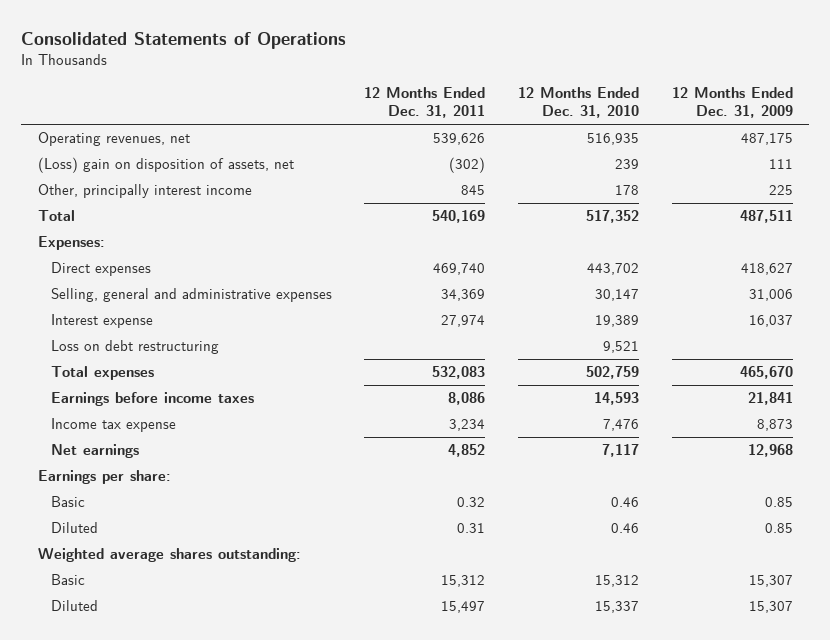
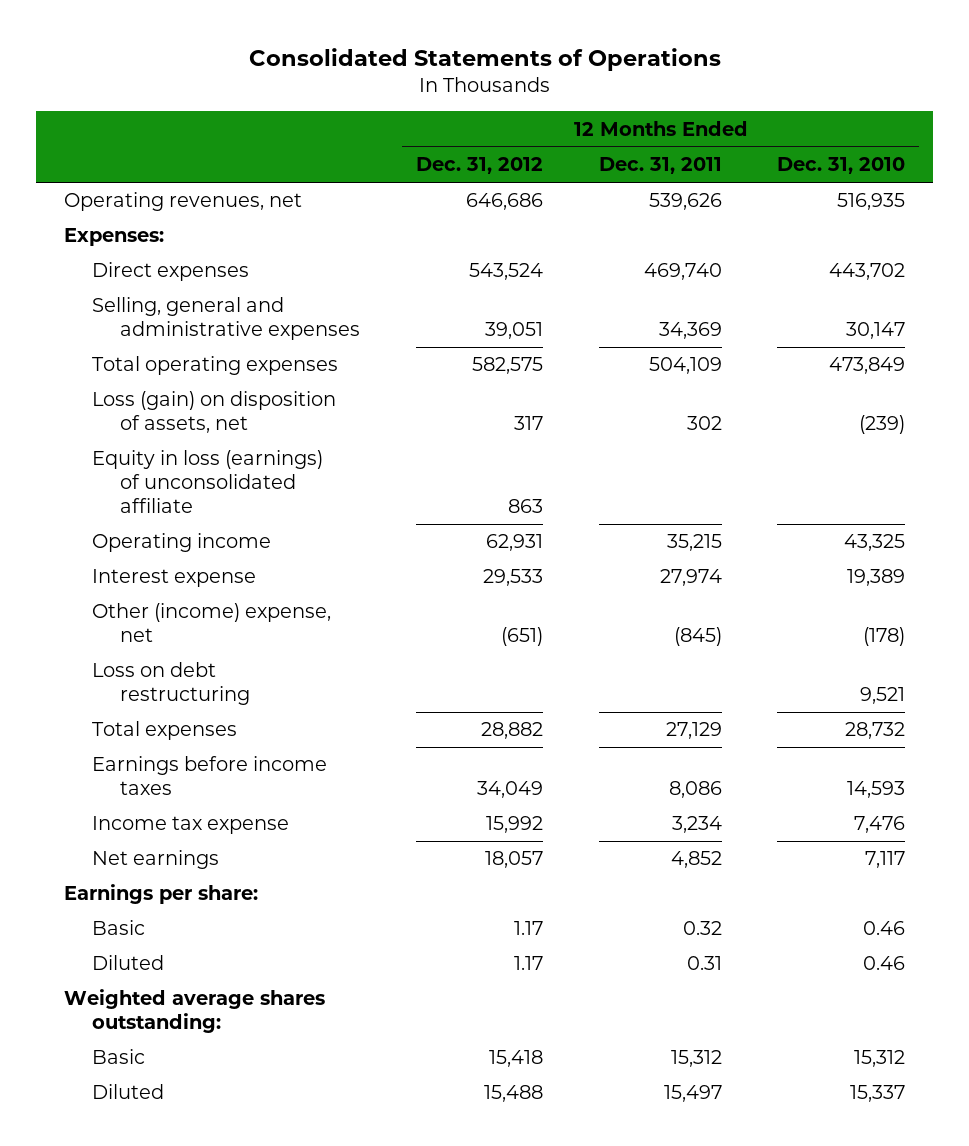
- | 12 Months Ended Dec. 31, 2011 | 12 Months Ended Dec. 31, 2010 | 12 Months Ended Dec. 31, 2009
+ | 12 Months Ended Dec. 31, 2012 | 12 Months Ended Dec. 31, 2011 | 12 Months Ended Dec. 31, 2010
- (Loss) gain on disposition of assets, net | (302) | 239 | 111
- Other, principally interest income | 845 | 178 | 225
- Total | 540,169 | 517,352 | 487,511
+ Total operating expenses | 582,575 | 504,109 | 473,849
+ Loss (gain) on disposition of assets, net | 317 | 302 | (239)
+ Equity in loss (earnings) of unconsolidated affiliate | 863 | |
+ Operating income | 62,931 | 35,215 | 43,325
+ Other (income) expense, net | (651) | (845) | (178)
- Total expenses | 532,083 | 502,759 | 465,670
+ Total expenses | 28,882 | 27,129 | 28,732

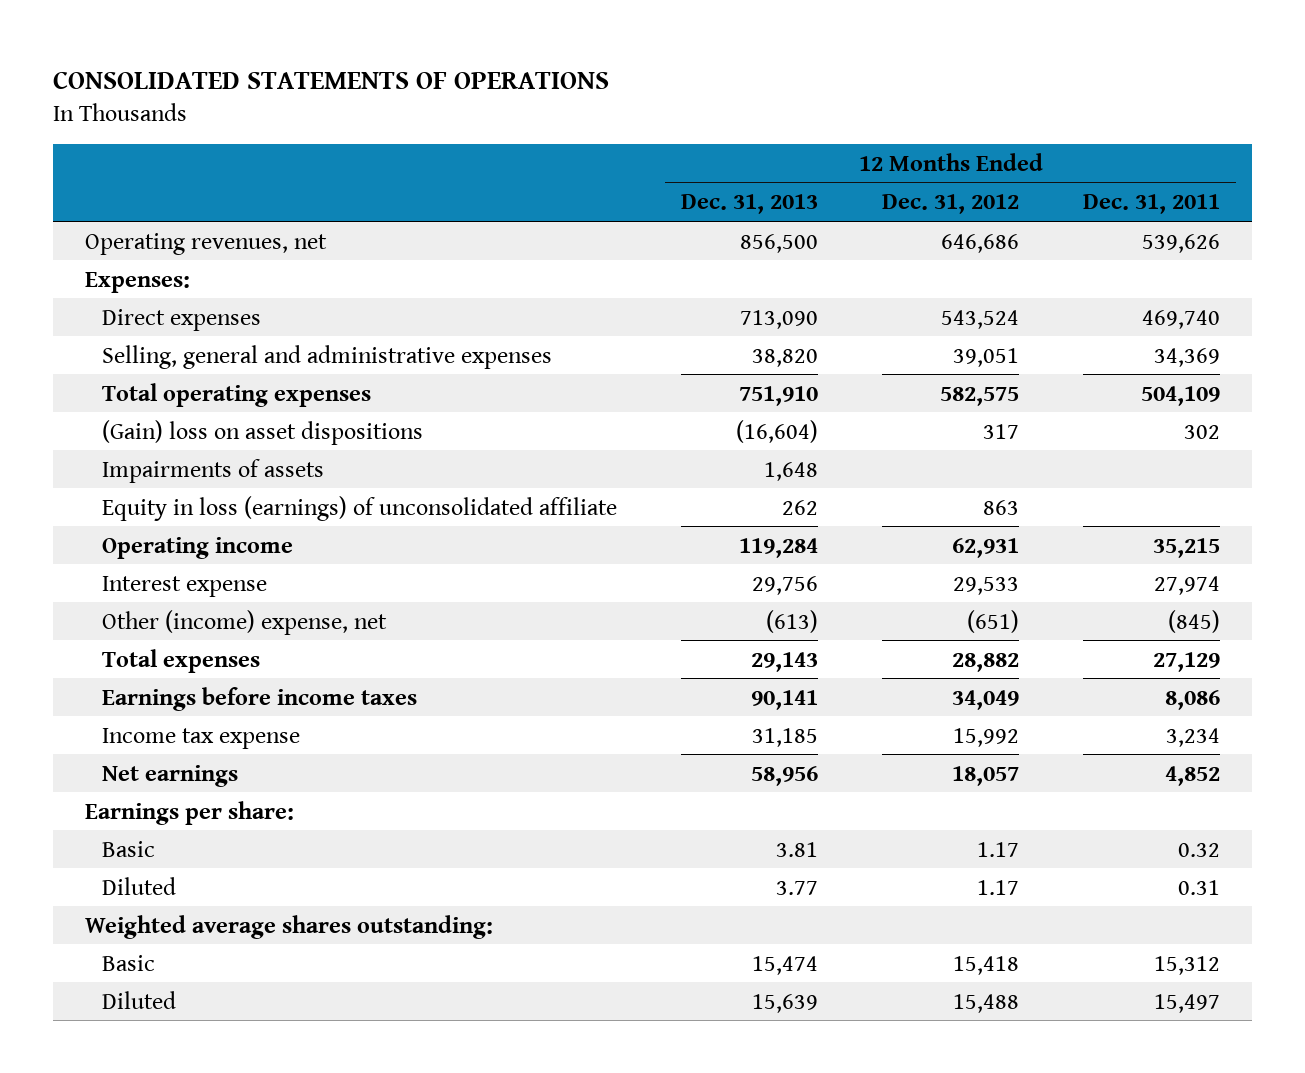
- Consolidated Statements of Operations
+ CONSOLIDATED STATEMENTS OF OPERATIONS
- | 12 Months Ended Dec. 31, 2012 | 12 Months Ended Dec. 31, 2011 | 12 Months Ended Dec. 31, 2010
+ | 12 Months Ended Dec. 31, 2013 | 12 Months Ended Dec. 31, 2012 | 12 Months Ended Dec. 31, 2011
- Loss (gain) on disposition of assets, net | 317 | 302 | (239)
+ (Gain) loss on asset dispositions | (16,604) | 317 | 302
+ Impairments of assets | 1,648 | |
- Loss on debt restructuring | | | 9,521

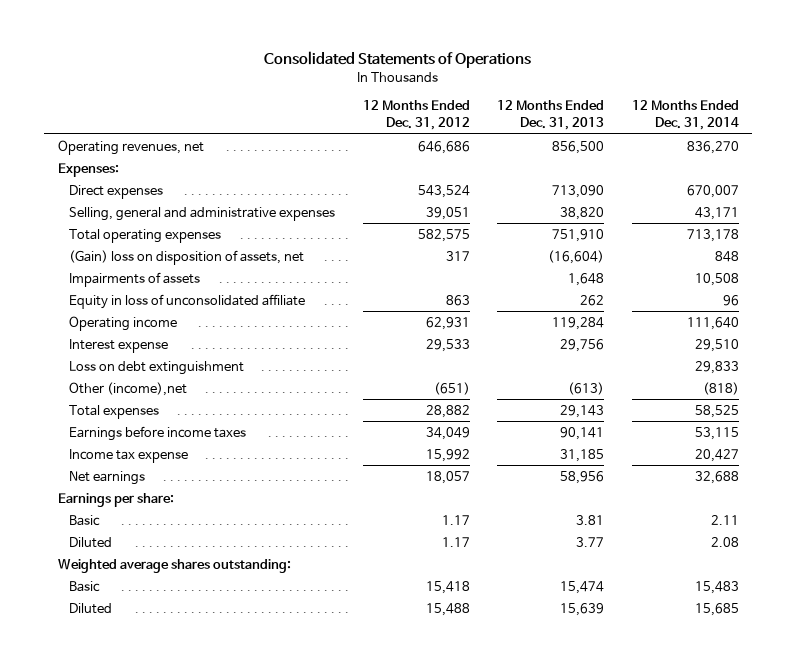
- CONSOLIDATED STATEMENTS OF OPERATIONS
+ Consolidated Statements of Operations
- | 12 Months Ended Dec. 31, 2013 | 12 Months Ended Dec. 31, 2012 | 12 Months Ended Dec. 31, 2011
+ | 12 Months Ended Dec. 31, 2012 | 12 Months Ended Dec. 31, 2013 | 12 Months Ended Dec. 31, 2014
- (Gain) loss on asset dispositions | (16,604) | 317 | 302
+ (Gain) loss on disposition of assets, net | 317 | (16,604) | 848
- Equity in loss (earnings) of unconsolidated affiliate | 262 | 863 |
+ Equity in loss of unconsolidated affiliate | 863 | 262 | 96
- Other (income) expense, net | (613) | (651) | (845)
+ Loss on debt extinguishment | | | 29,833
+ Other (income),net | (651) | (613) | (818)

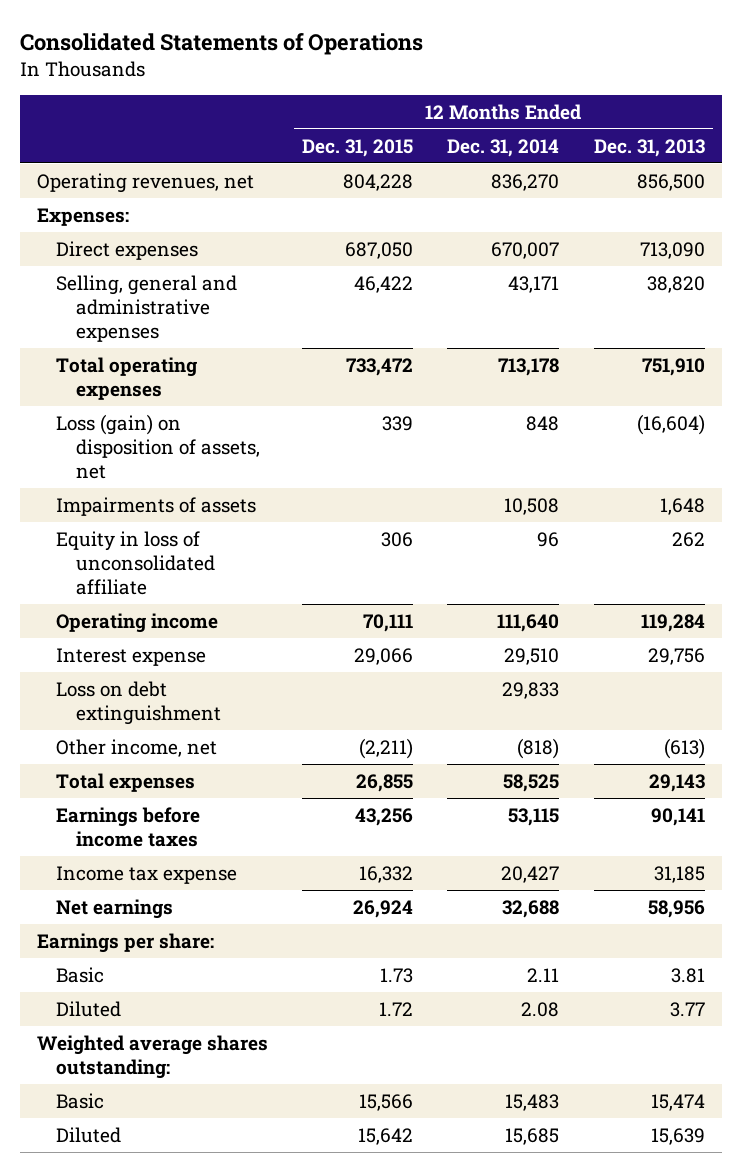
- | 12 Months Ended Dec. 31, 2012 | 12 Months Ended Dec. 31, 2013 | 12 Months Ended Dec. 31, 2014
+ | 12 Months Ended Dec. 31, 2015 | 12 Months Ended Dec. 31, 2014 | 12 Months Ended Dec. 31, 2013
- (Gain) loss on disposition of assets, net | 317 | (16,604) | 848
+ Loss (gain) on disposition of assets, net | 339 | 848 | (16,604)
- Other (income),net | (651) | (613) | (818)
+ Other income, net | (2,211) | (818) | (613)

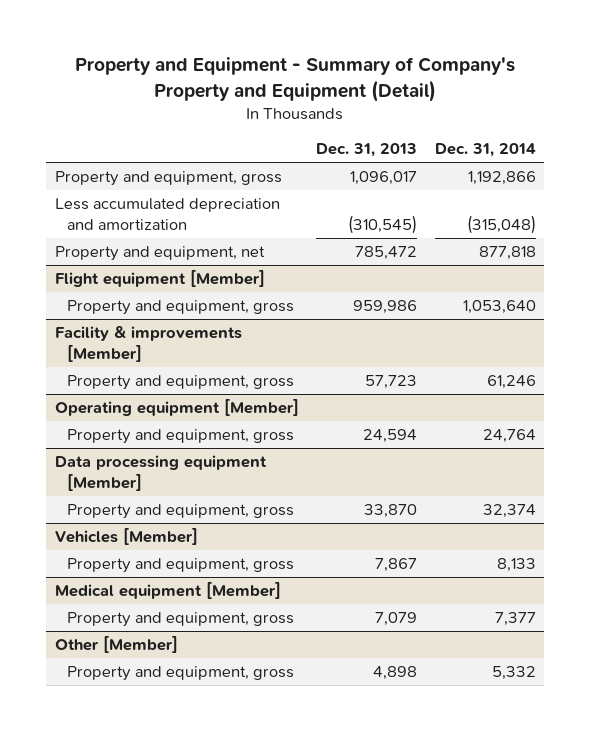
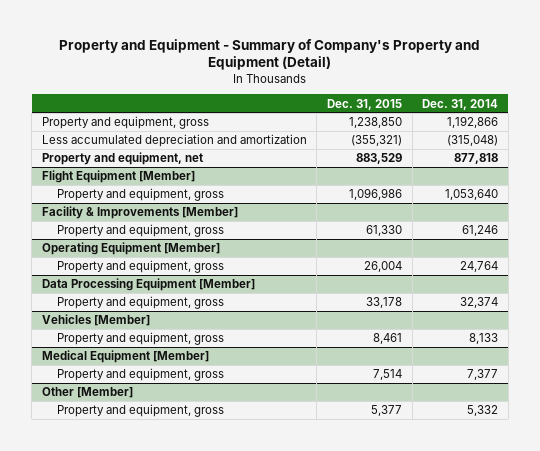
- | Dec. 31, 2013 | Dec. 31, 2014
+ | Dec. 31, 2015 | Dec. 31, 2014
- Flight equipment [Member]
+ Flight Equipment [Member]
- Facility & improvements [Member]
+ Facility & Improvements [Member]
- Operating equipment [Member]
+ Operating Equipment [Member]
- Data processing equipment [Member]
+ Data Processing Equipment [Member]
- Medical equipment [Member]
+ Medical Equipment [Member]

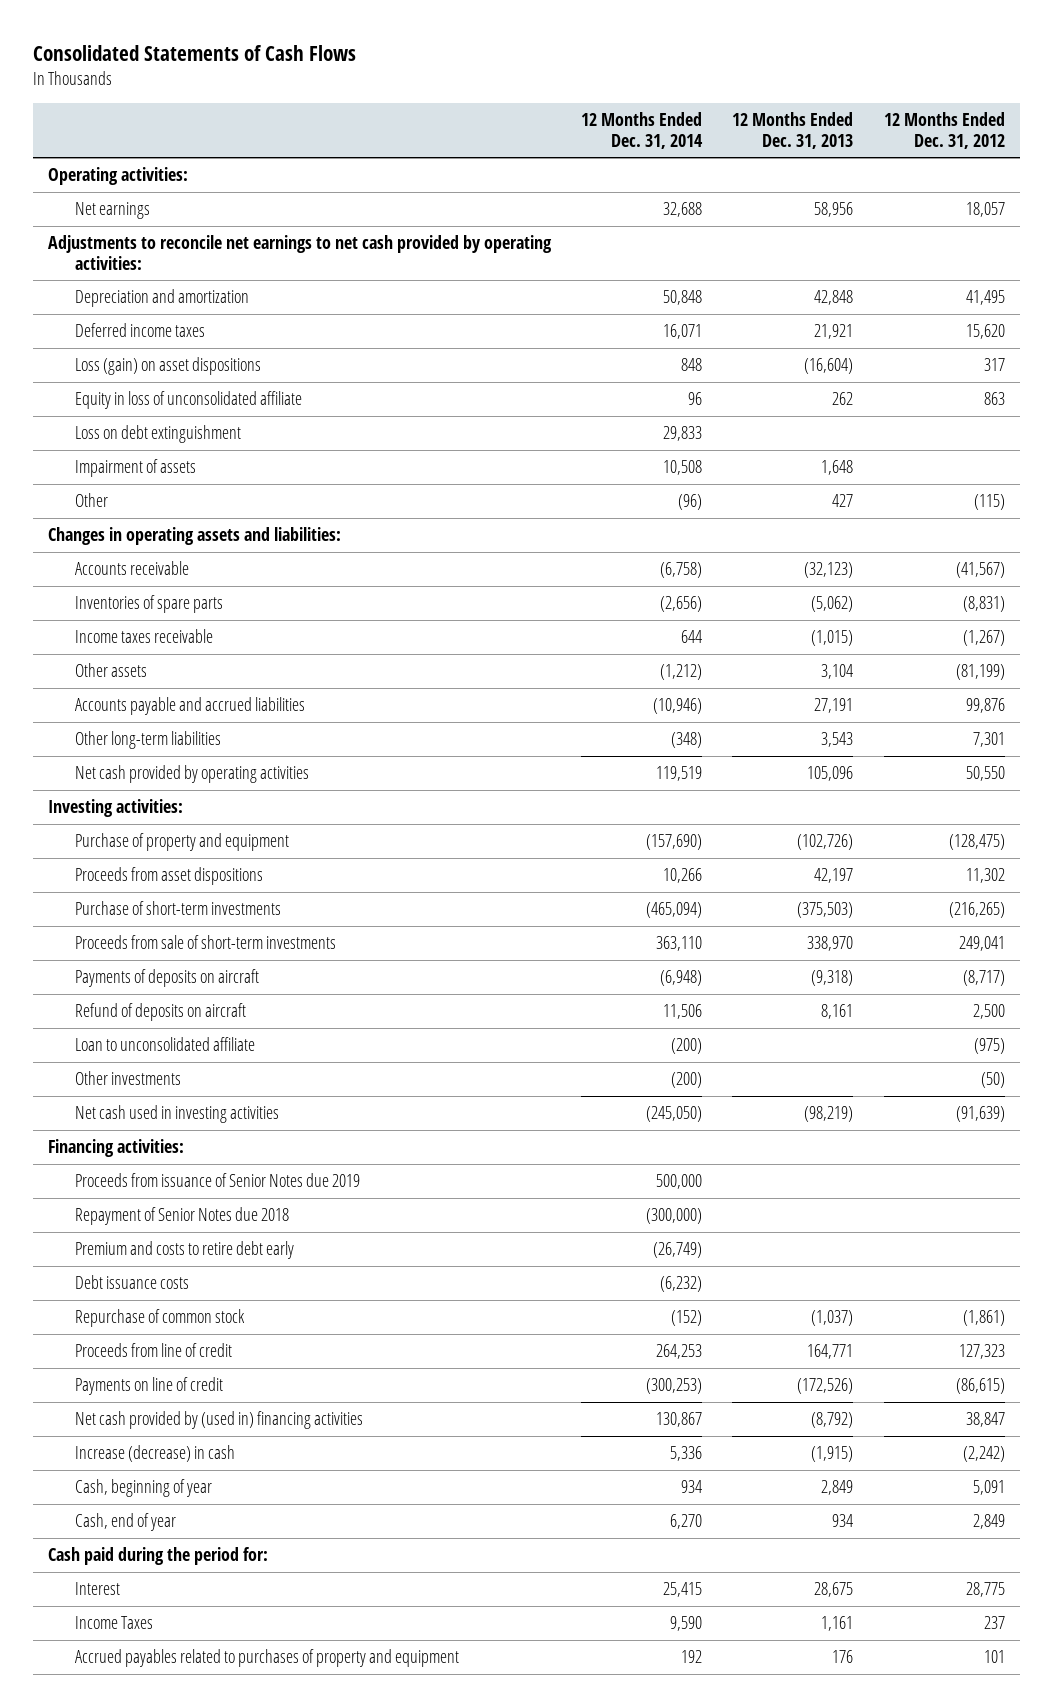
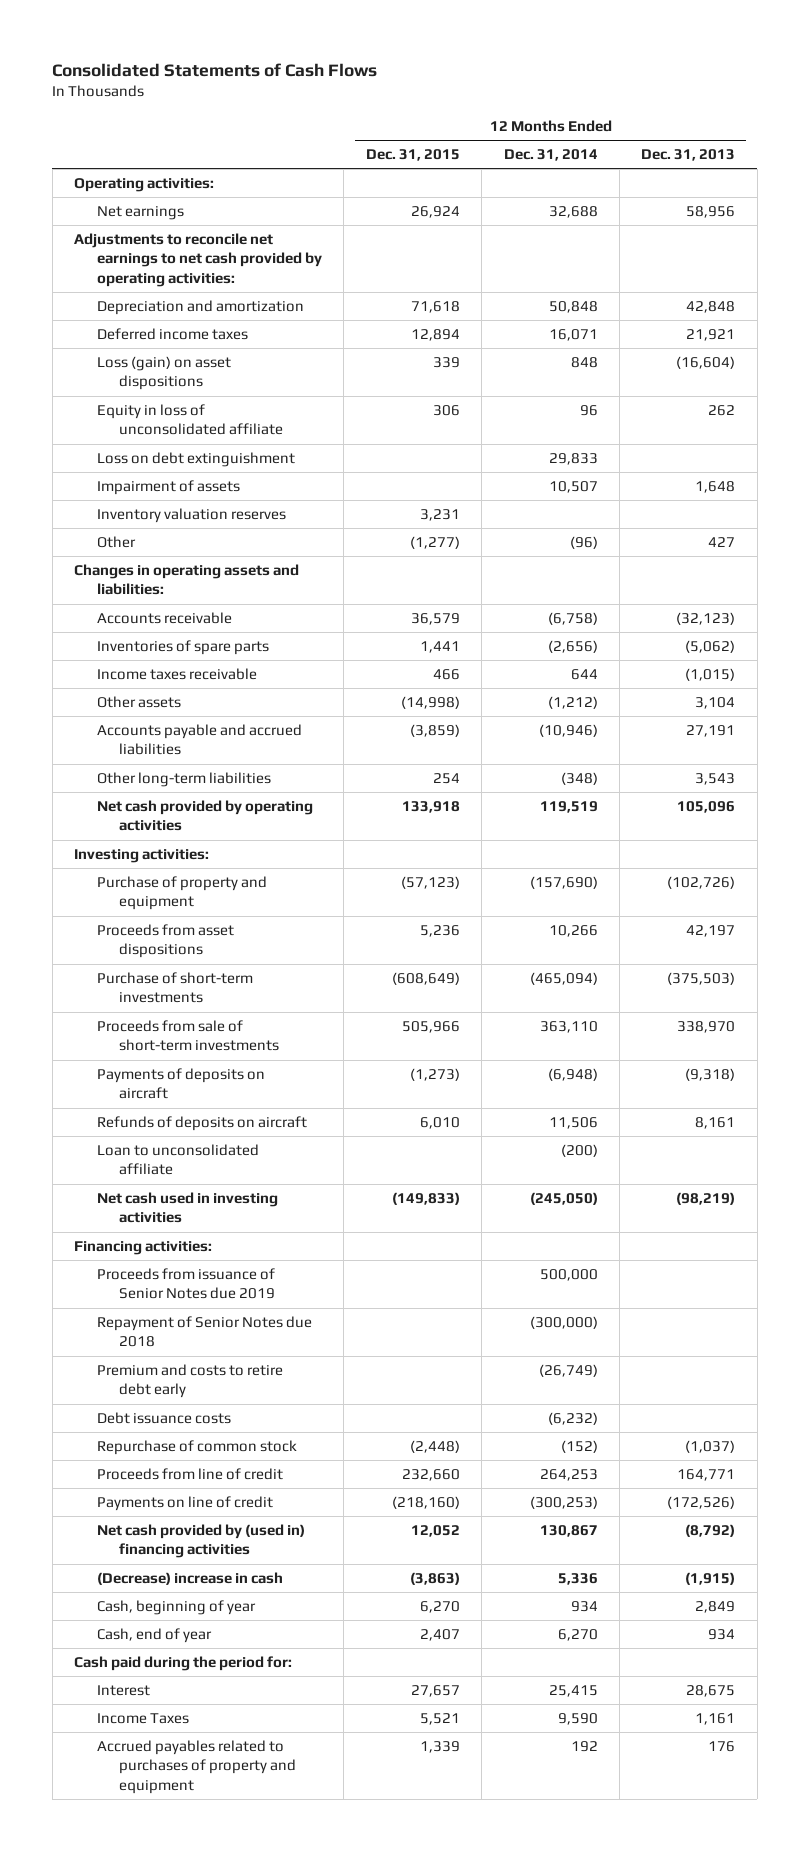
- | 12 Months Ended Dec. 31, 2014 | 12 Months Ended Dec. 31, 2013 | 12 Months Ended Dec. 31, 2012
+ | 12 Months Ended Dec. 31, 2015 | 12 Months Ended Dec. 31, 2014 | 12 Months Ended Dec. 31, 2013
- Impairment of assets | 10,508 | 1,648 |
+ Impairment of assets | | 10,507 | 1,648
+ Inventory valuation reserves | 3,231 | |
- Refund of deposits on aircraft | 11,506 | 8,161 | 2,500
+ Refunds of deposits on aircraft | 6,010 | 11,506 | 8,161
- Other investments | (200) | | (50)
- Increase (decrease) in cash | 5,336 | (1,915) | (2,242)
+ (Decrease) increase in cash | (3,863) | 5,336 | (1,915)

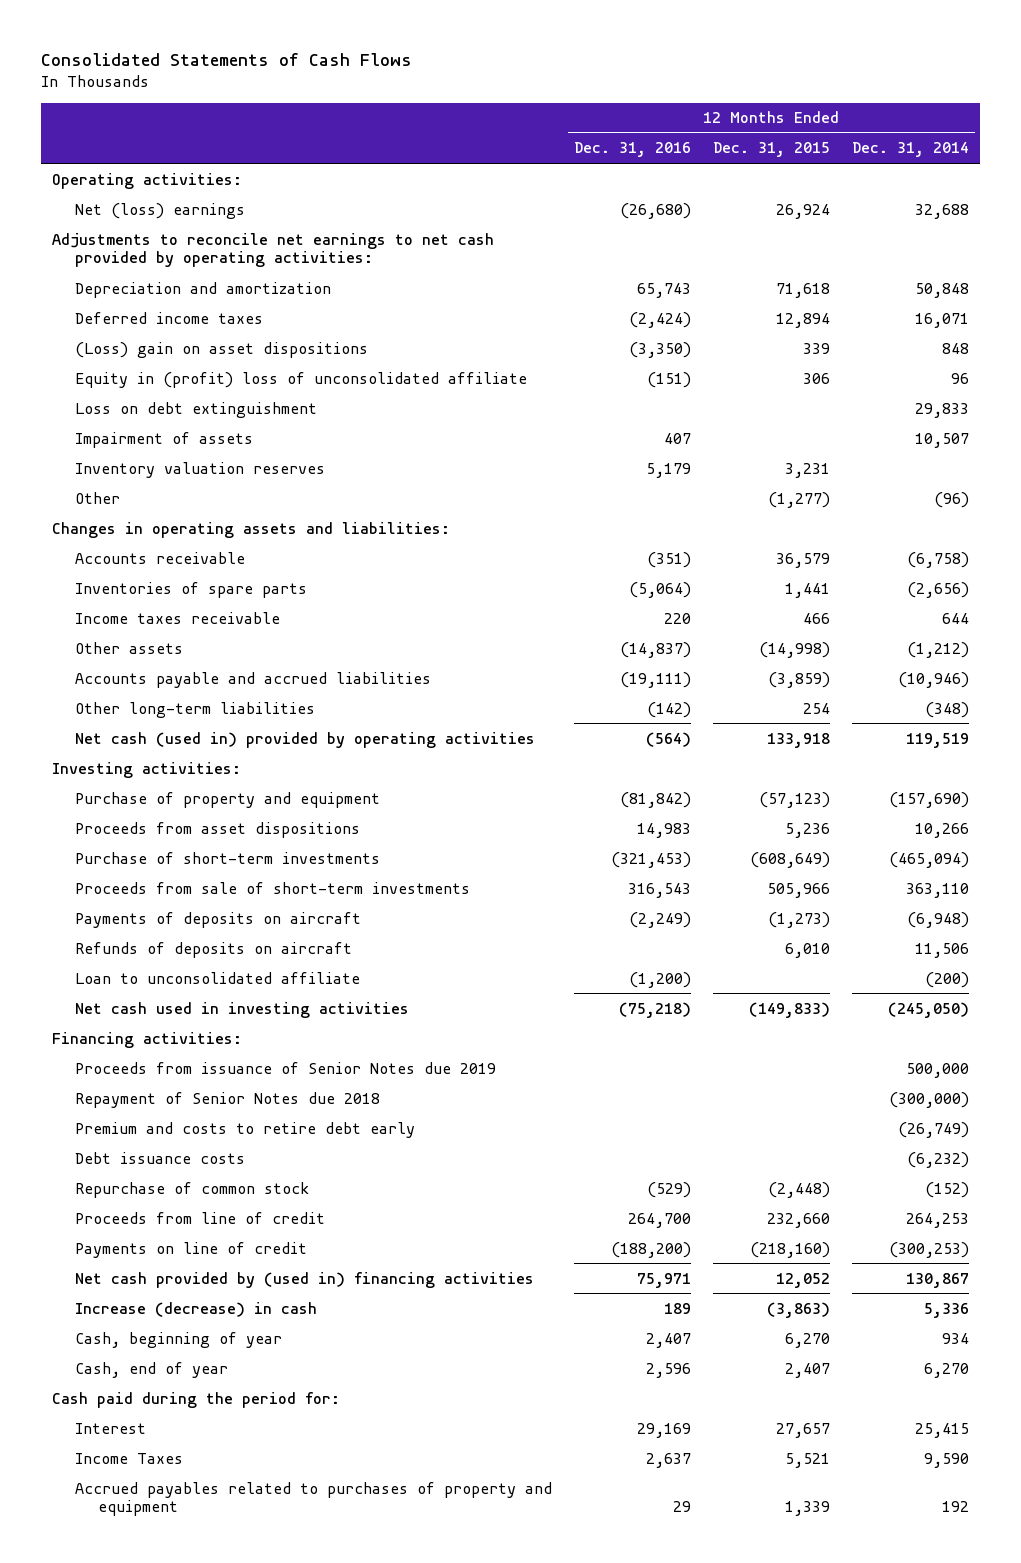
- | 12 Months Ended Dec. 31, 2015 | 12 Months Ended Dec. 31, 2014 | 12 Months Ended Dec. 31, 2013
+ | 12 Months Ended Dec. 31, 2016 | 12 Months Ended Dec. 31, 2015 | 12 Months Ended Dec. 31, 2014
- Net earnings | 26,924 | 32,688 | 58,956
+ Net (loss) earnings | (26,680) | 26,924 | 32,688
- Loss (gain) on asset dispositions | 339 | 848 | (16,604)
- Equity in loss of unconsolidated affiliate | 306 | 96 | 262
+ (Loss) gain on asset dispositions | (3,350) | 339 | 848
+ Equity in (profit) loss of unconsolidated affiliate | (151) | 306 | 96
- Net cash provided by operating activities | 133,918 | 119,519 | 105,096
+ Net cash (used in) provided by operating activities | (564) | 133,918 | 119,519
- (Decrease) increase in cash | (3,863) | 5,336 | (1,915)
+ Increase (decrease) in cash | 189 | (3,863) | 5,336

